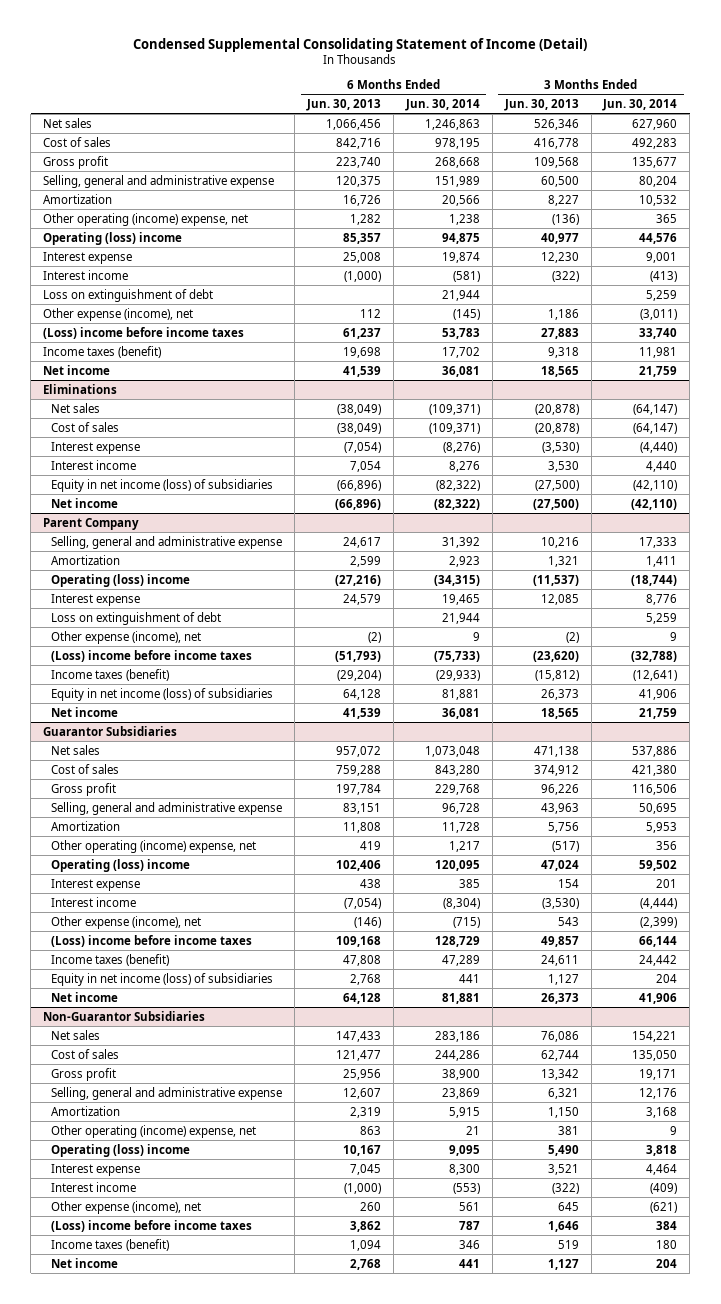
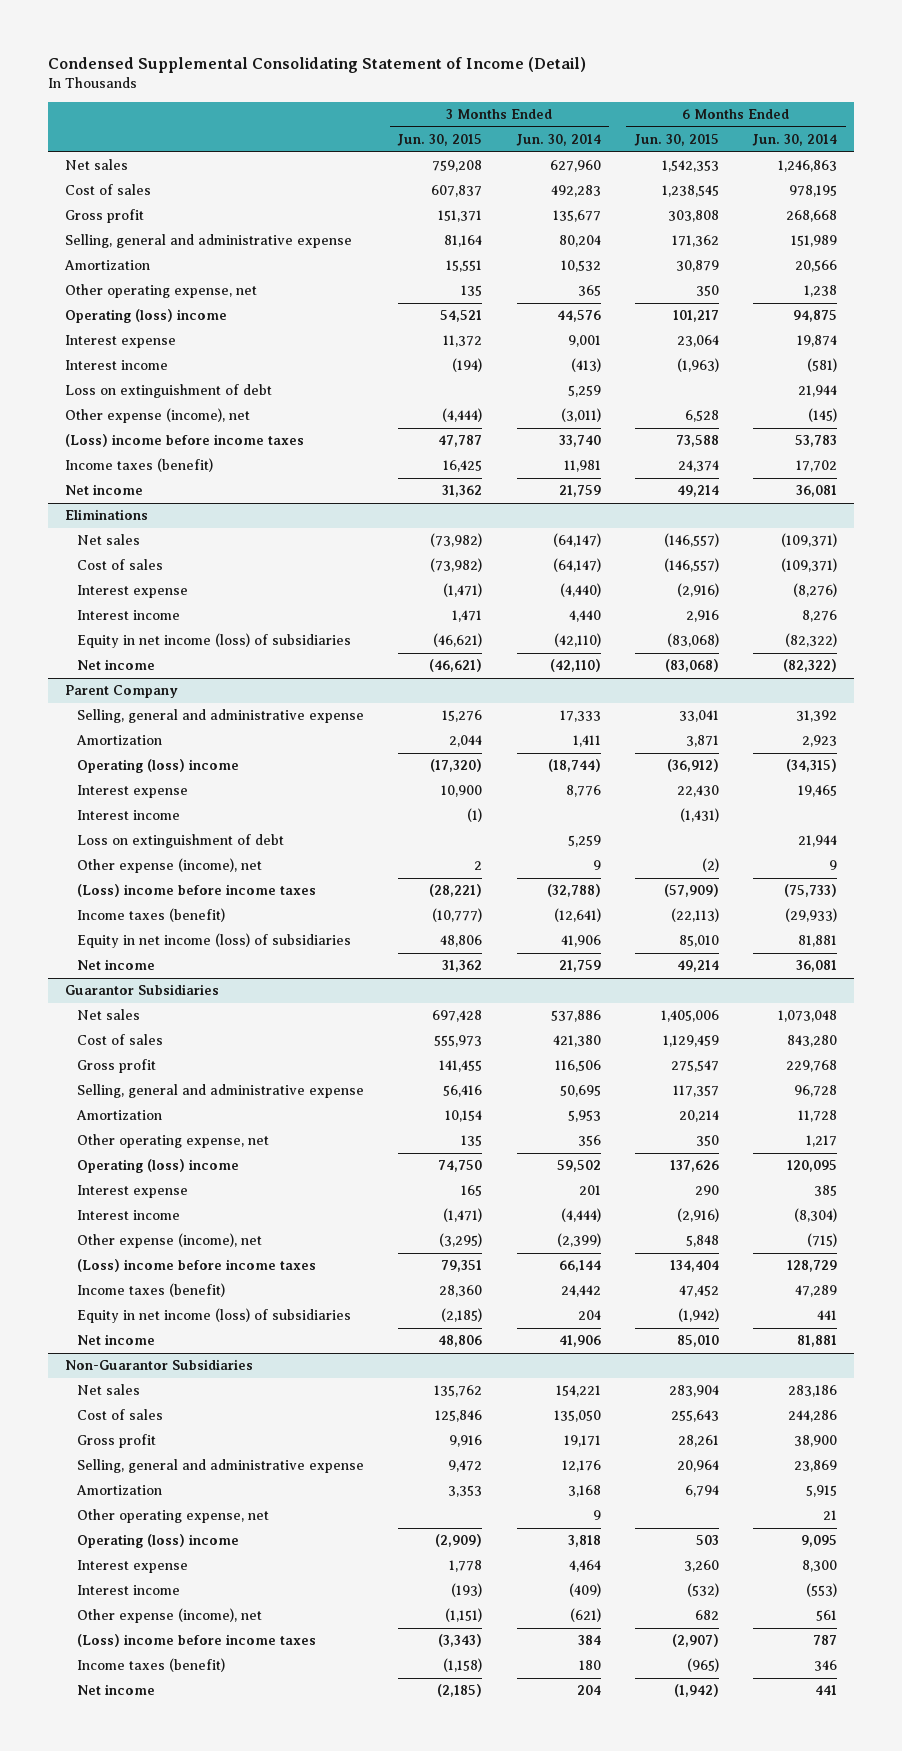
- | 6 Months Ended Jun. 30, 2013 | 6 Months Ended Jun. 30, 2014 | 3 Months Ended Jun. 30, 2013 | 3 Months Ended Jun. 30, 2014
+ | 3 Months Ended Jun. 30, 2015 | 3 Months Ended Jun. 30, 2014 | 6 Months Ended Jun. 30, 2015 | 6 Months Ended Jun. 30, 2014
- Other operating (income) expense, net | 1,282 | 1,238 | (136) | 365
+ Other operating expense, net | 135 | 365 | 350 | 1,238
@ Parent Company
+ Interest income | (1) | | (1,431) |
@ Guarantor Subsidiaries
- Other operating (income) expense, net | 419 | 1,217 | (517) | 356
+ Other operating expense, net | 135 | 356 | 350 | 1,217
@ Non-Guarantor Subsidiaries
- Other operating (income) expense, net | 863 | 21 | 381 | 9
+ Other operating expense, net | | 9 | | 21

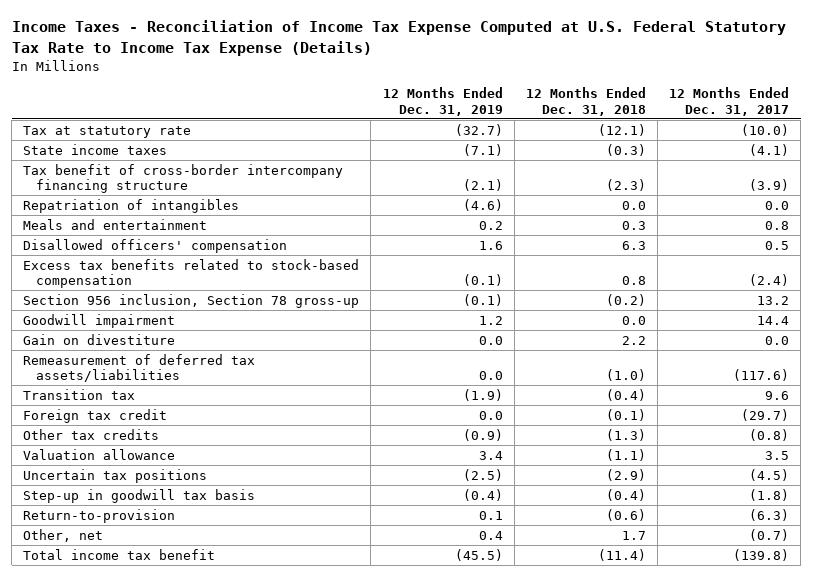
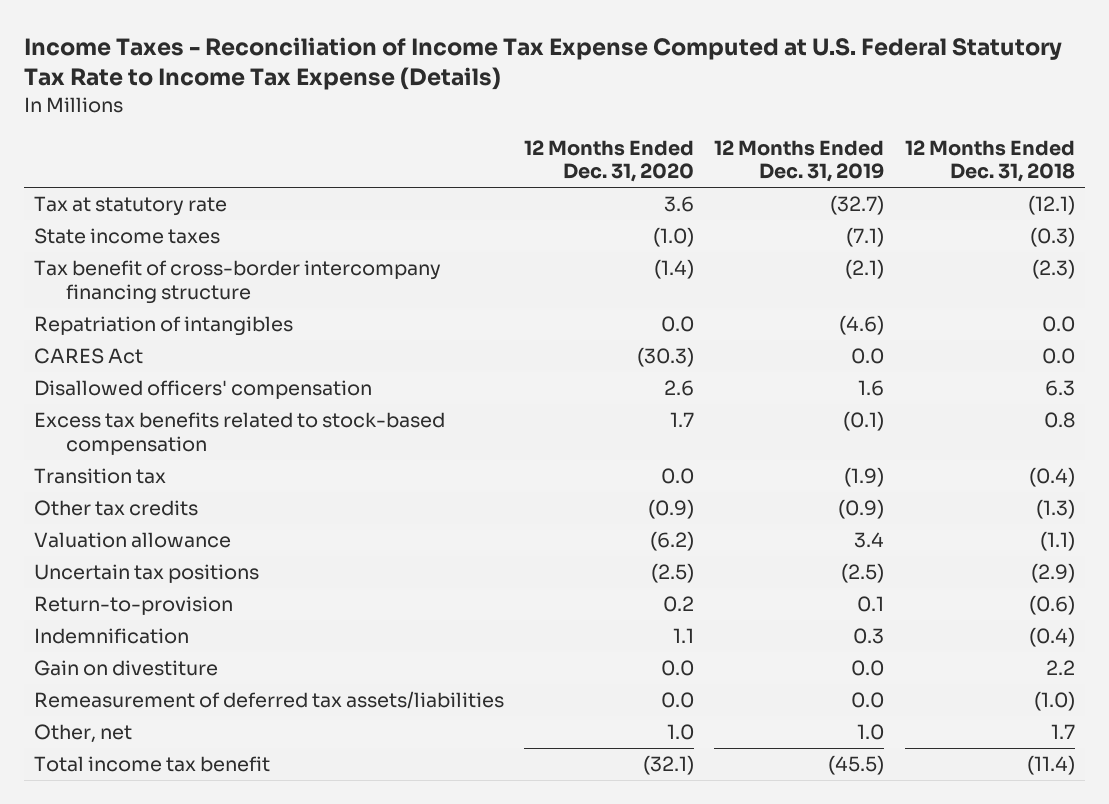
- | 12 Months Ended Dec. 31, 2019 | 12 Months Ended Dec. 31, 2018 | 12 Months Ended Dec. 31, 2017
+ | 12 Months Ended Dec. 31, 2020 | 12 Months Ended Dec. 31, 2019 | 12 Months Ended Dec. 31, 2018
- Meals and entertainment | 0.2 | 0.3 | 0.8
+ CARES Act | (30.3) | 0.0 | 0.0
- Section 956 inclusion, Section 78 gross-up | (0.1) | (0.2) | 13.2
- Goodwill impairment | 1.2 | 0.0 | 14.4
- Foreign tax credit | 0.0 | (0.1) | (29.7)
- Step-up in goodwill tax basis | (0.4) | (0.4) | (1.8)
- Other, net | 0.4 | 1.7 | (0.7)
+ Indemnification | 1.1 | 0.3 | (0.4)
moved down: Gain on divestiture | 0.0 | 0.0 | 2.2
moved down: Remeasurement of deferred tax assets/liabilities | 0.0 | 0.0 | (1.0)
+ Other, net | 1.0 | 1.0 | 1.7

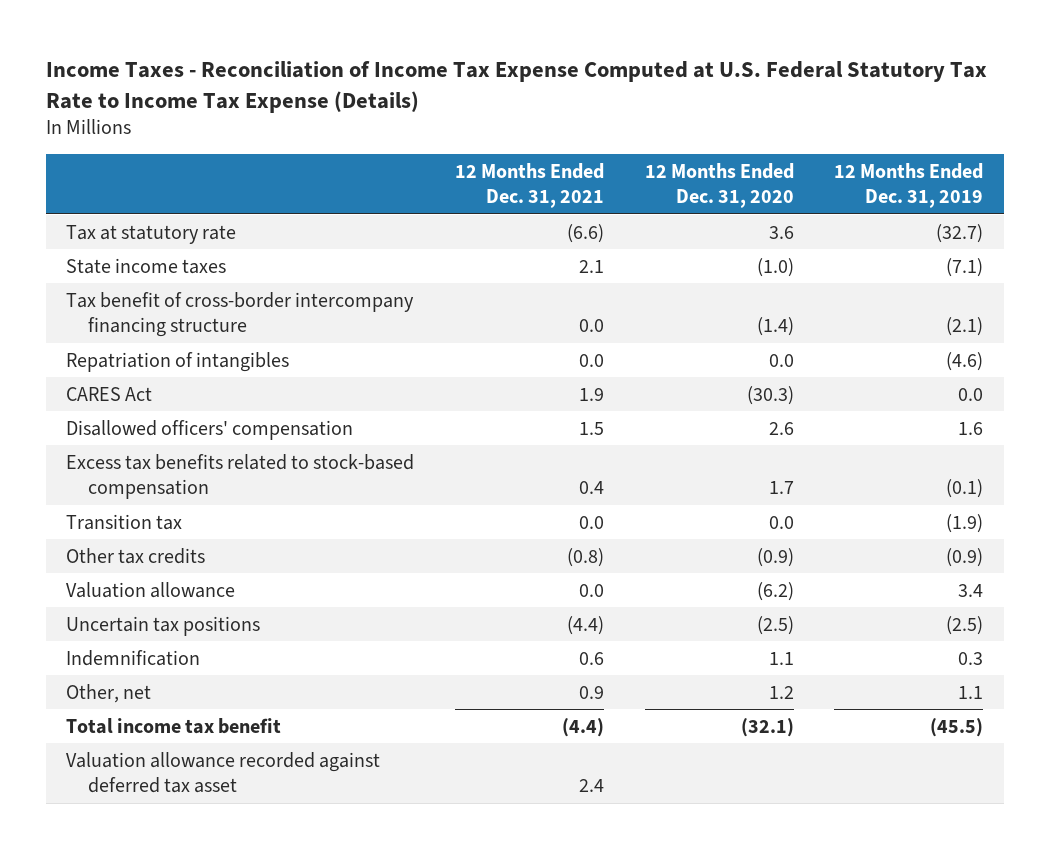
- | 12 Months Ended Dec. 31, 2020 | 12 Months Ended Dec. 31, 2019 | 12 Months Ended Dec. 31, 2018
+ | 12 Months Ended Dec. 31, 2021 | 12 Months Ended Dec. 31, 2020 | 12 Months Ended Dec. 31, 2019
- Return-to-provision | 0.2 | 0.1 | (0.6)
- Gain on divestiture | 0.0 | 0.0 | 2.2
- Remeasurement of deferred tax assets/liabilities | 0.0 | 0.0 | (1.0)
- Other, net | 1.0 | 1.0 | 1.7
+ Other, net | 0.9 | 1.2 | 1.1
+ Valuation allowance recorded against deferred tax asset | 2.4 | |

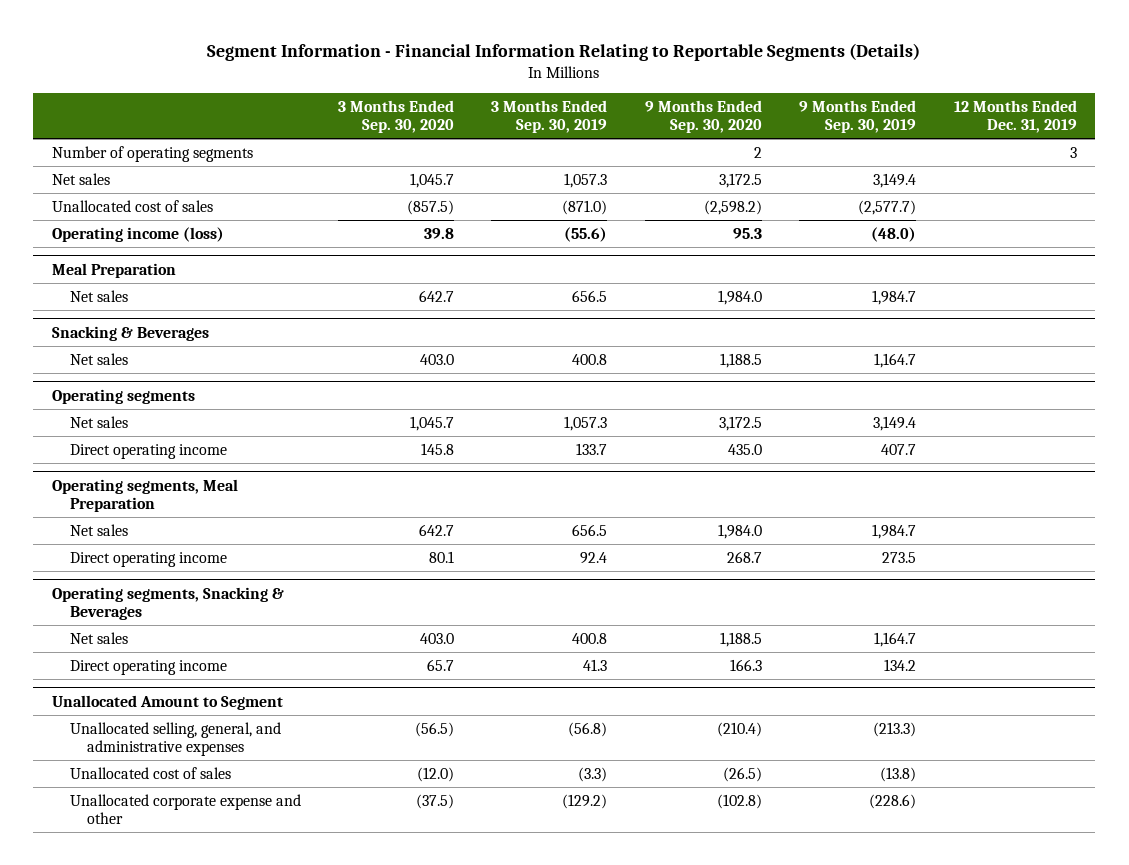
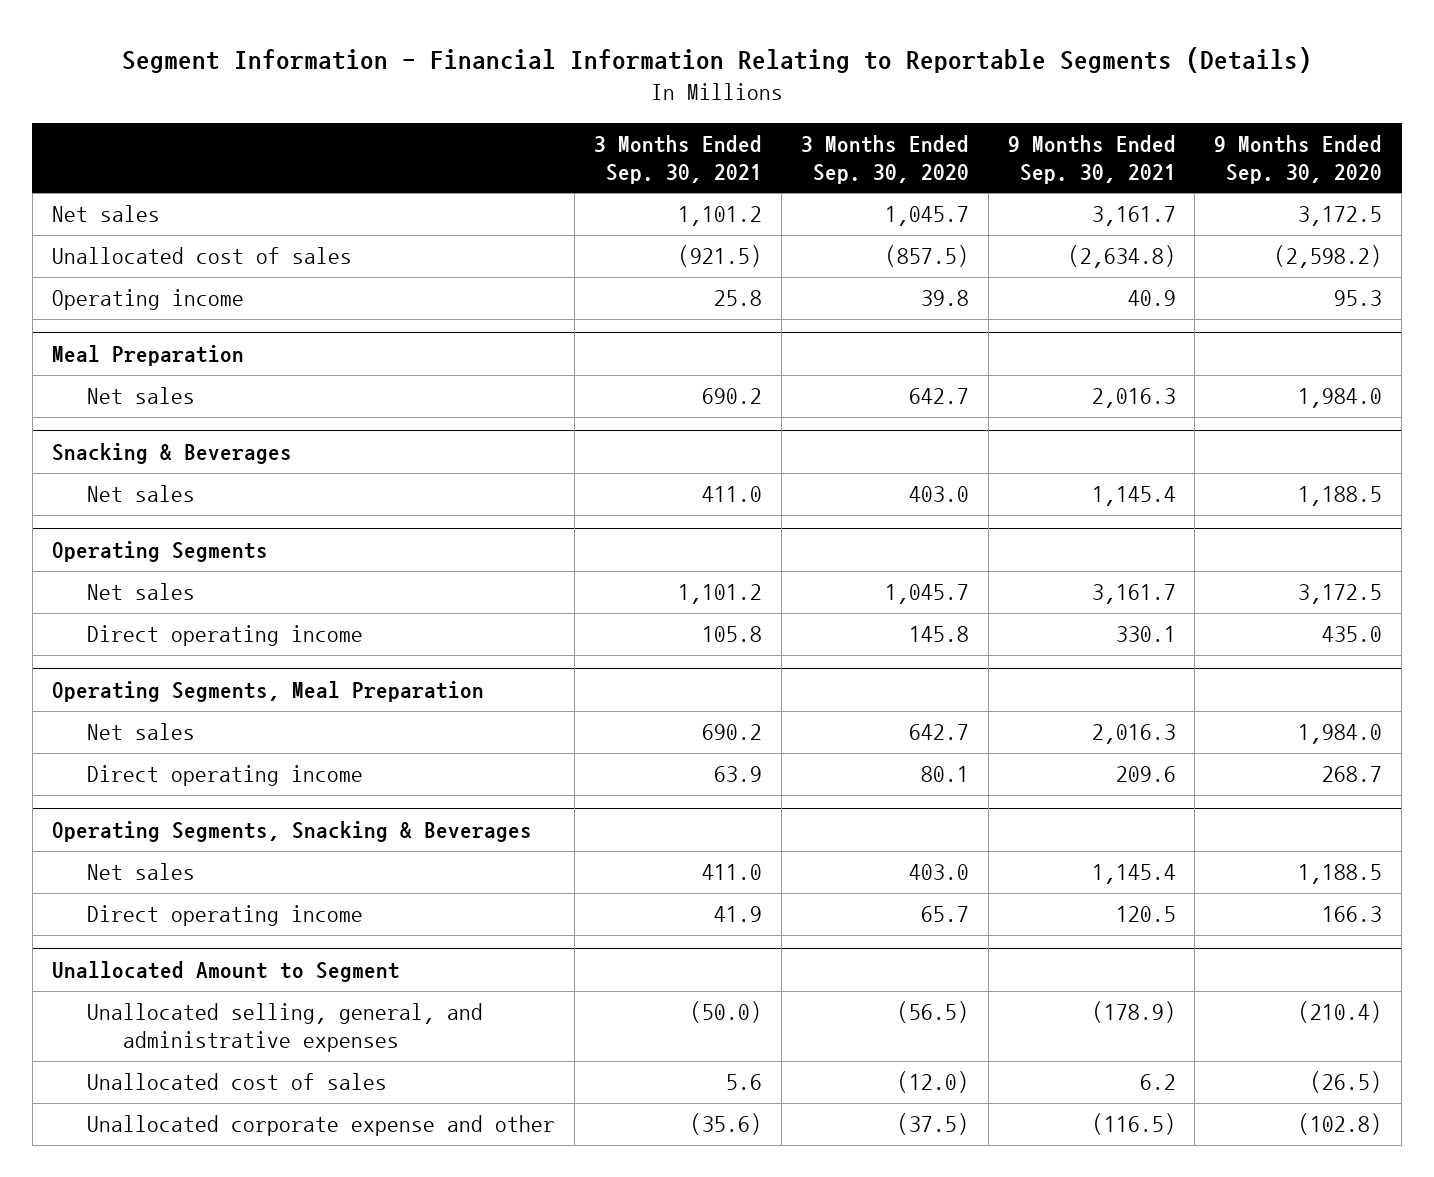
- | 3 Months Ended Sep. 30, 2020 | 3 Months Ended Sep. 30, 2019 | 9 Months Ended Sep. 30, 2020 | 9 Months Ended Sep. 30, 2019 | 12 Months Ended Dec. 31, 2019
+ | 3 Months Ended Sep. 30, 2021 | 3 Months Ended Sep. 30, 2020 | 9 Months Ended Sep. 30, 2021 | 9 Months Ended Sep. 30, 2020
- Number of operating segments | | | 2 | | 3
- Operating income (loss) | 39.8 | (55.6) | 95.3 | (48.0) |
+ Operating income | 25.8 | 39.8 | 40.9 | 95.3
- Operating segments
+ Operating Segments
- Operating segments, Meal Preparation
+ Operating Segments, Meal Preparation
- Operating segments, Snacking & Beverages
+ Operating Segments, Snacking & Beverages

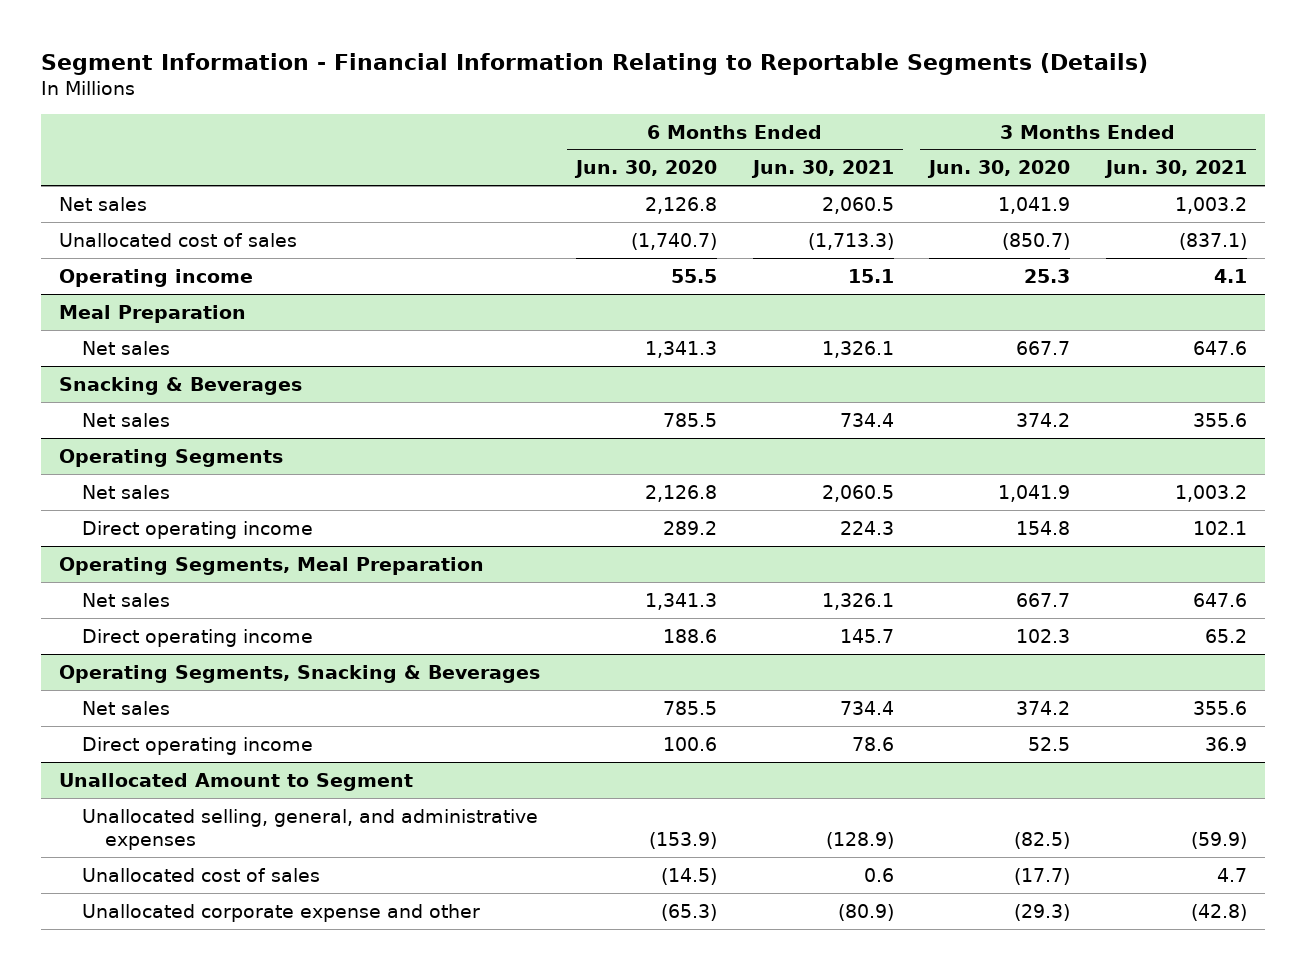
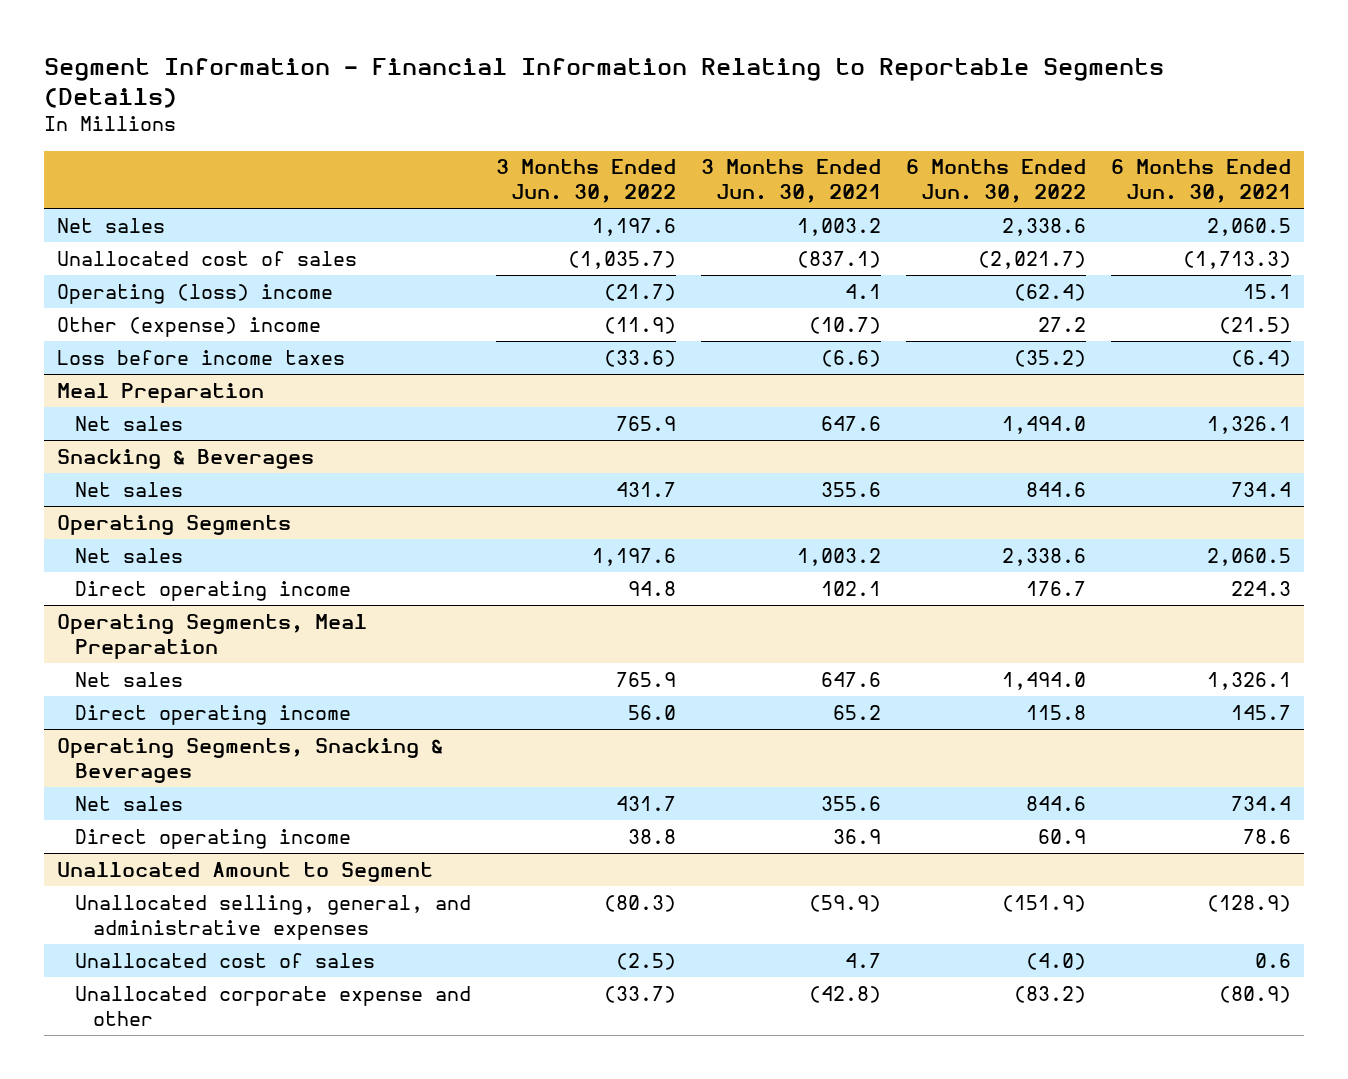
- | 6 Months Ended Jun. 30, 2020 | 6 Months Ended Jun. 30, 2021 | 3 Months Ended Jun. 30, 2020 | 3 Months Ended Jun. 30, 2021
+ | 3 Months Ended Jun. 30, 2022 | 3 Months Ended Jun. 30, 2021 | 6 Months Ended Jun. 30, 2022 | 6 Months Ended Jun. 30, 2021
- Operating income | 55.5 | 15.1 | 25.3 | 4.1
+ Operating (loss) income | (21.7) | 4.1 | (62.4) | 15.1
+ Other (expense) income | (11.9) | (10.7) | 27.2 | (21.5)
+ Loss before income taxes | (33.6) | (6.6) | (35.2) | (6.4)

